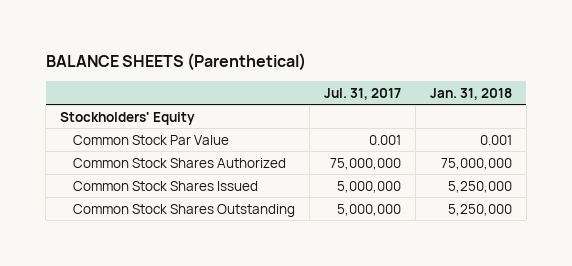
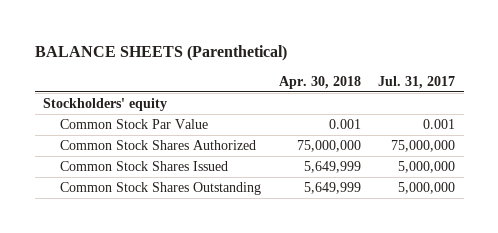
- | Jul. 31, 2017 | Jan. 31, 2018
+ | Apr. 30, 2018 | Jul. 31, 2017
- Stockholders' Equity
+ Stockholders' equity

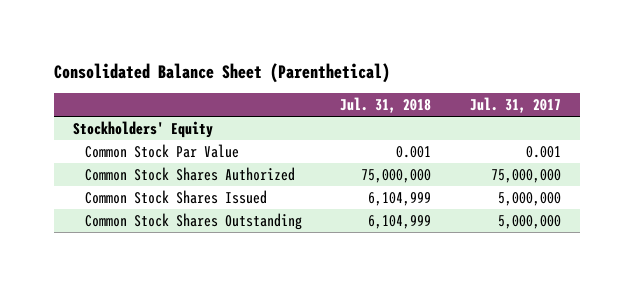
- BALANCE SHEETS (Parenthetical)
+ Consolidated Balance Sheet (Parenthetical)
- | Apr. 30, 2018 | Jul. 31, 2017
+ | Jul. 31, 2018 | Jul. 31, 2017
- Stockholders' equity
+ Stockholders' Equity

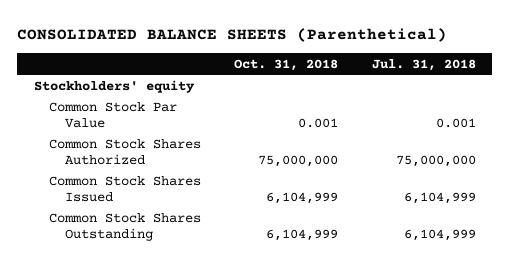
- Consolidated Balance Sheet (Parenthetical)
+ CONSOLIDATED BALANCE SHEETS (Parenthetical)
- | Jul. 31, 2018 | Jul. 31, 2017
+ | Oct. 31, 2018 | Jul. 31, 2018
- Stockholders' Equity
+ Stockholders' equity

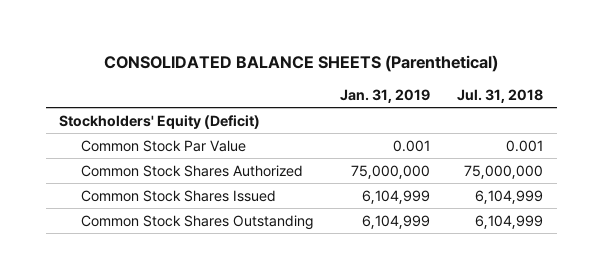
- | Oct. 31, 2018 | Jul. 31, 2018
+ | Jan. 31, 2019 | Jul. 31, 2018
- Stockholders' equity
+ Stockholders' Equity (Deficit)

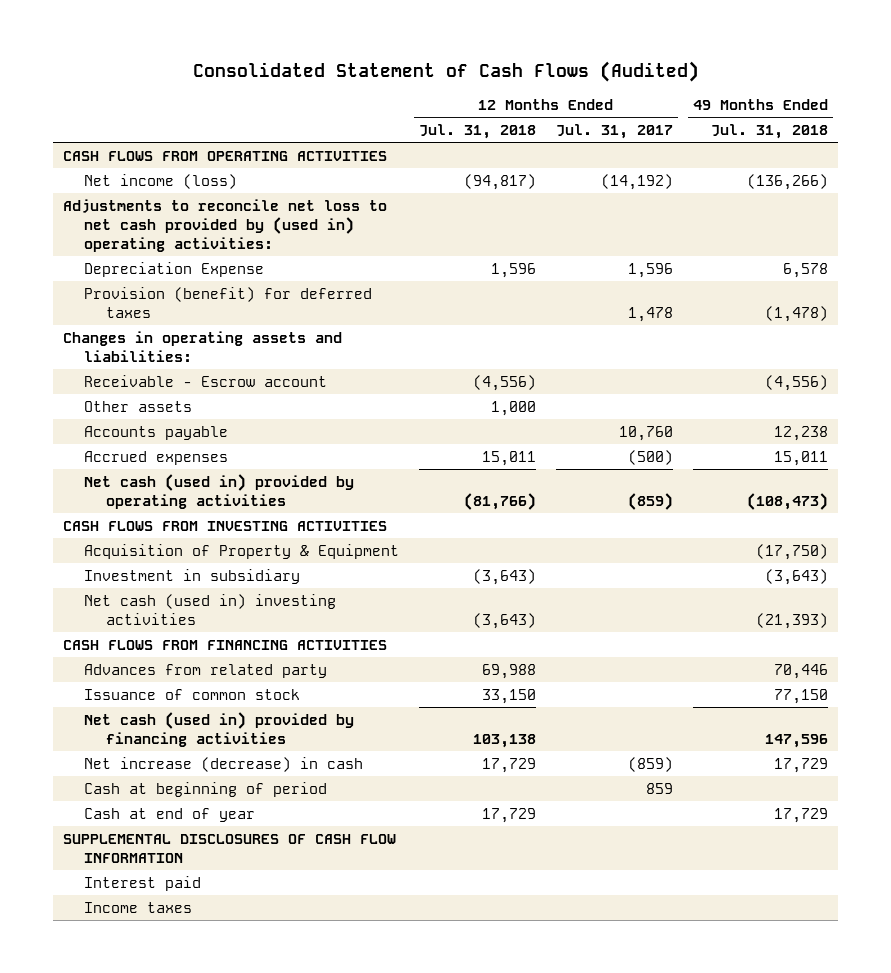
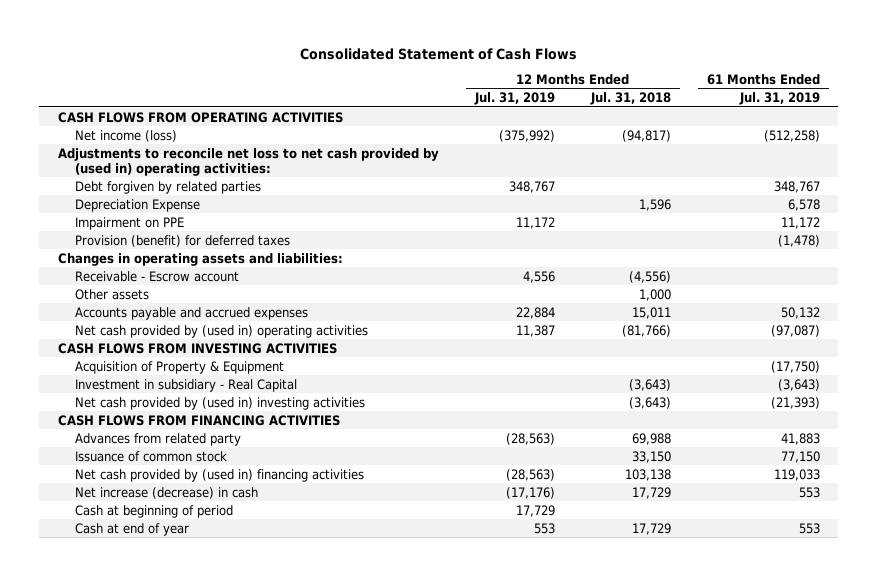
- Consolidated Statement of Cash Flows (Audited)
+ Consolidated Statement of Cash Flows
- | 12 Months Ended Jul. 31, 2018 | 12 Months Ended Jul. 31, 2017 | 49 Months Ended Jul. 31, 2018
+ | 12 Months Ended Jul. 31, 2019 | 12 Months Ended Jul. 31, 2018 | 61 Months Ended Jul. 31, 2019
+ Debt forgiven by related parties | 348,767 | | 348,767
+ Impairment on PPE | 11,172 | | 11,172
- Accounts payable | | 10,760 | 12,238
- Accrued expenses | 15,011 | (500) | 15,011
- Net cash (used in) provided by operating activities | (81,766) | (859) | (108,473)
+ Accounts payable and accrued expenses | 22,884 | 15,011 | 50,132
+ Net cash provided by (used in) operating activities | 11,387 | (81,766) | (97,087)
- Investment in subsidiary | (3,643) | | (3,643)
- Net cash (used in) investing activities | (3,643) | | (21,393)
+ Investment in subsidiary - Real Capital | | (3,643) | (3,643)
+ Net cash provided by (used in) investing activities | | (3,643) | (21,393)
- Net cash (used in) provided by financing activities | 103,138 | | 147,596
+ Net cash provided by (used in) financing activities | (28,563) | 103,138 | 119,033
- SUPPLEMENTAL DISCLOSURES OF CASH FLOW INFORMATION
- Interest paid
- Income taxes

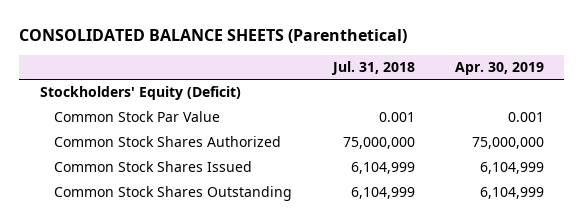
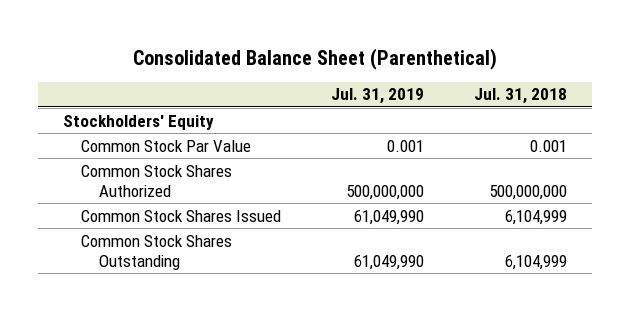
- CONSOLIDATED BALANCE SHEETS (Parenthetical)
+ Consolidated Balance Sheet (Parenthetical)
- | Jul. 31, 2018 | Apr. 30, 2019
+ | Jul. 31, 2019 | Jul. 31, 2018
- Stockholders' Equity (Deficit)
+ Stockholders' Equity
- Common Stock Shares Authorized | 75,000,000 | 75,000,000
+ Common Stock Shares Authorized | 500,000,000 | 500,000,000

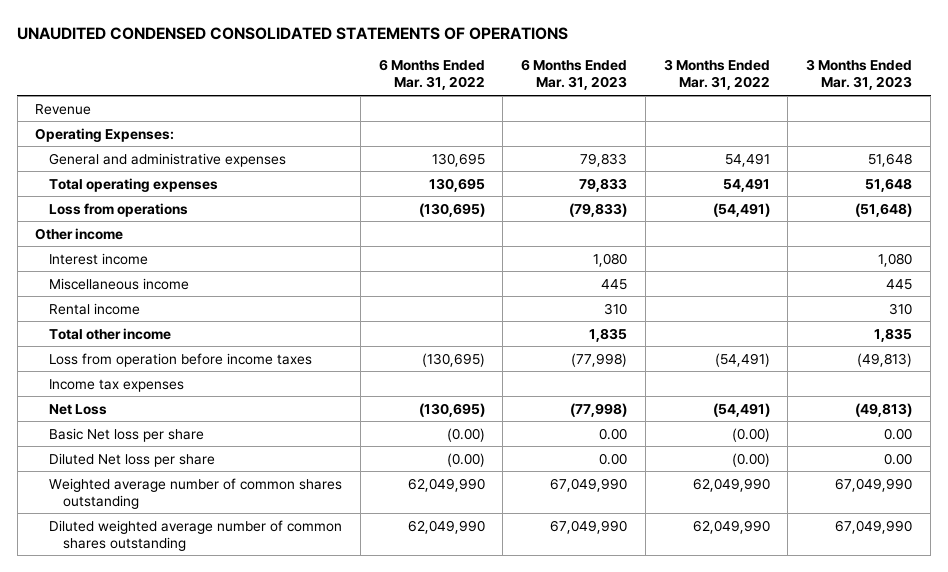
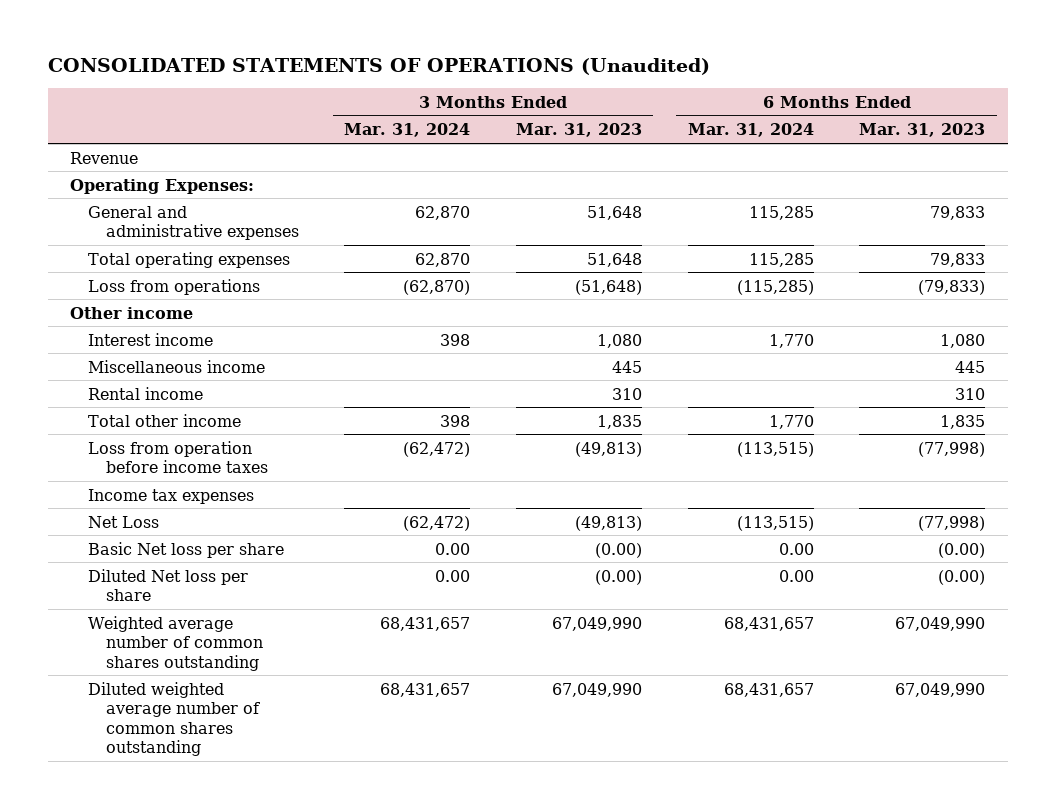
- UNAUDITED CONDENSED CONSOLIDATED STATEMENTS OF OPERATIONS
+ CONSOLIDATED STATEMENTS OF OPERATIONS (Unaudited)
- | 6 Months Ended Mar. 31, 2022 | 6 Months Ended Mar. 31, 2023 | 3 Months Ended Mar. 31, 2022 | 3 Months Ended Mar. 31, 2023
+ | 3 Months Ended Mar. 31, 2024 | 3 Months Ended Mar. 31, 2023 | 6 Months Ended Mar. 31, 2024 | 6 Months Ended Mar. 31, 2023
- Basic Net loss per share | (0.00) | 0.00 | (0.00) | 0.00
- Diluted Net loss per share | (0.00) | 0.00 | (0.00) | 0.00
+ Basic Net loss per share | 0.00 | (0.00) | 0.00 | (0.00)
+ Diluted Net loss per share | 0.00 | (0.00) | 0.00 | (0.00)

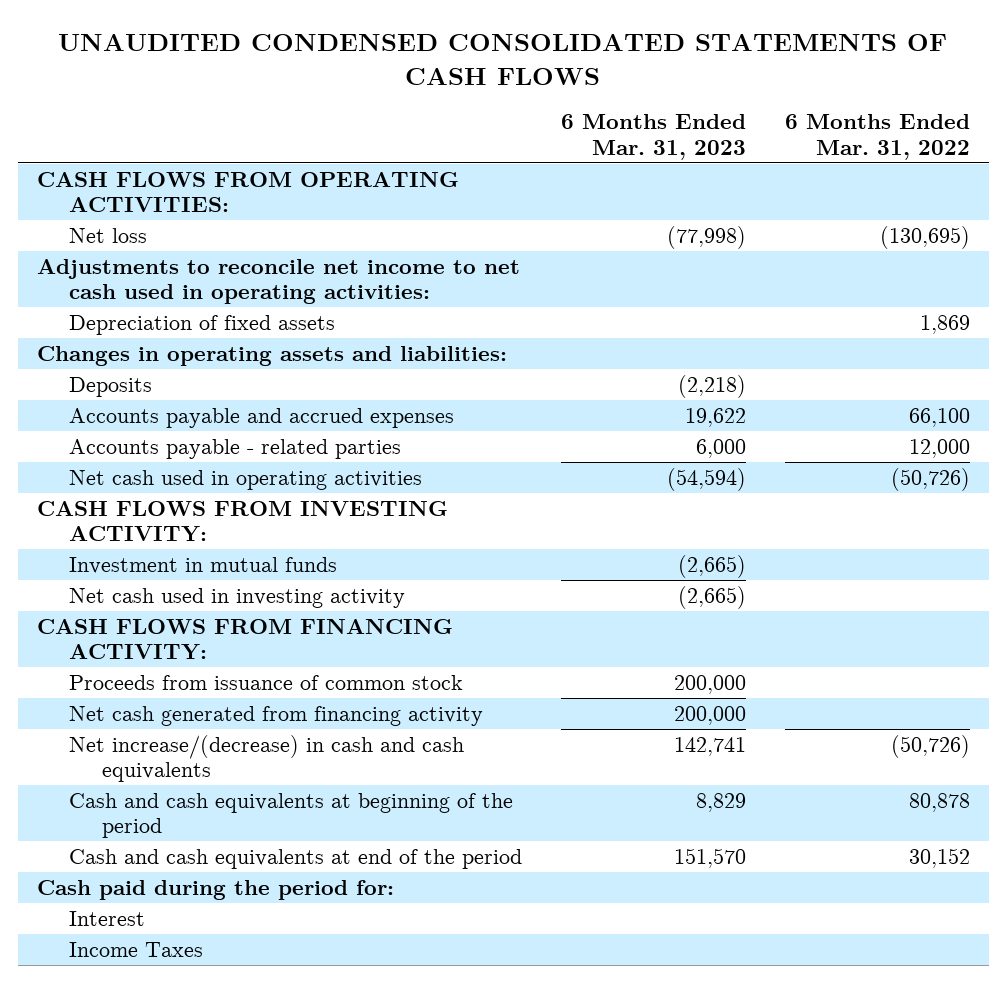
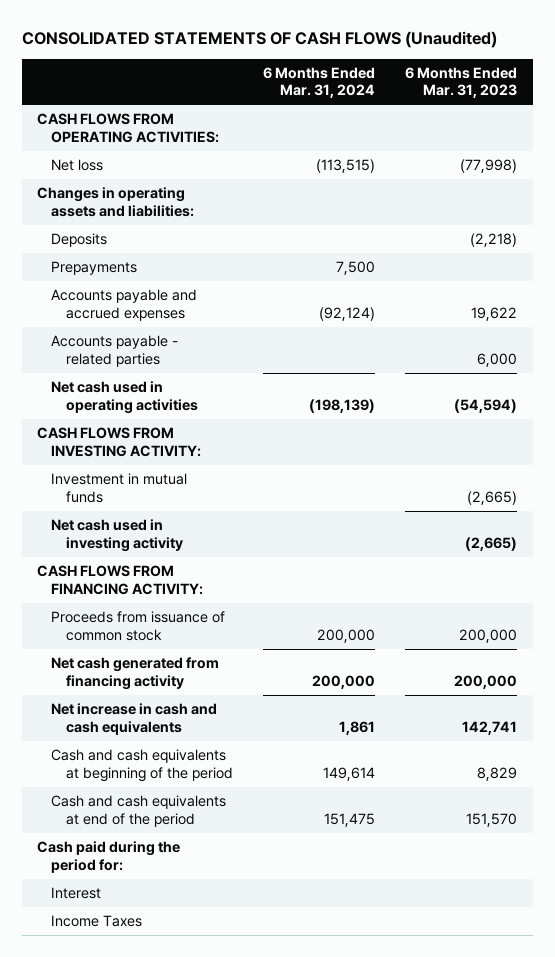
- UNAUDITED CONDENSED CONSOLIDATED STATEMENTS OF CASH FLOWS
+ CONSOLIDATED STATEMENTS OF CASH FLOWS (Unaudited)
- | 6 Months Ended Mar. 31, 2023 | 6 Months Ended Mar. 31, 2022
+ | 6 Months Ended Mar. 31, 2024 | 6 Months Ended Mar. 31, 2023
- Adjustments to reconcile net income to net cash used in operating activities:
- Depreciation of fixed assets | | 1,869
+ Prepayments | 7,500 |
- Net increase/(decrease) in cash and cash equivalents | 142,741 | (50,726)
+ Net increase in cash and cash equivalents | 1,861 | 142,741

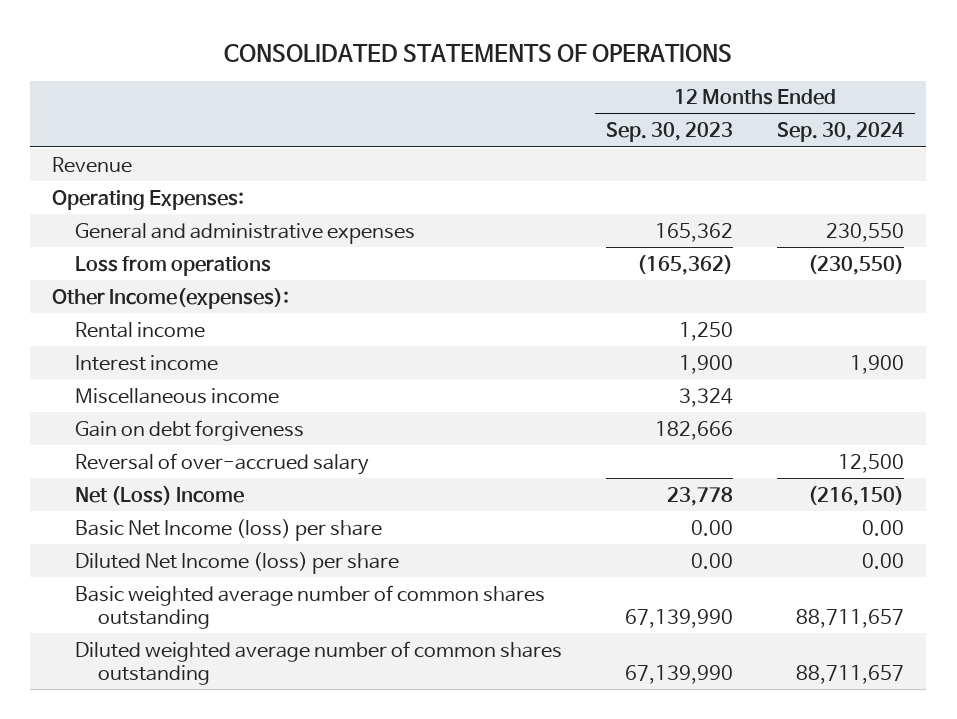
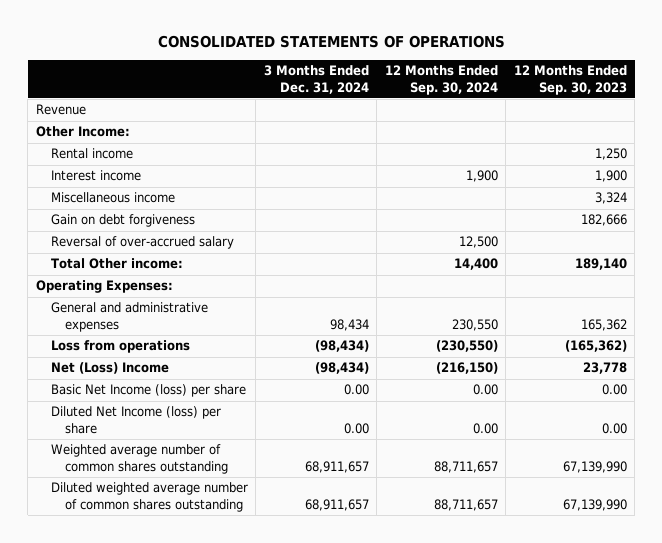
- | 12 Months Ended Sep. 30, 2023 | 12 Months Ended Sep. 30, 2024
+ | 3 Months Ended Dec. 31, 2024 | 12 Months Ended Sep. 30, 2024 | 12 Months Ended Sep. 30, 2023
- Other Income(expenses):
+ Other Income:
+ Total Other income: | | 14,400 | 189,140
moved down: Operating Expenses:
moved down: General and administrative expenses | 98,434 | 230,550 | 165,362
moved down: Loss from operations | (98,434) | (230,550) | (165,362)
- Basic weighted average number of common shares outstanding | 67,139,990 | 88,711,657
+ Weighted average number of common shares outstanding | 68,911,657 | 88,711,657 | 67,139,990

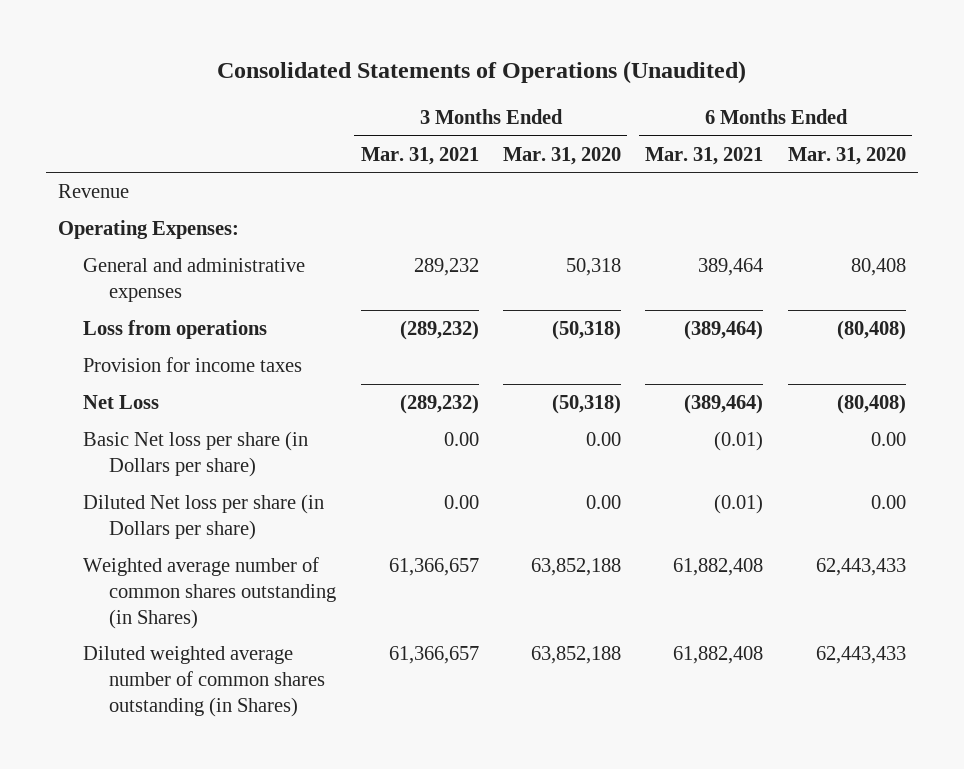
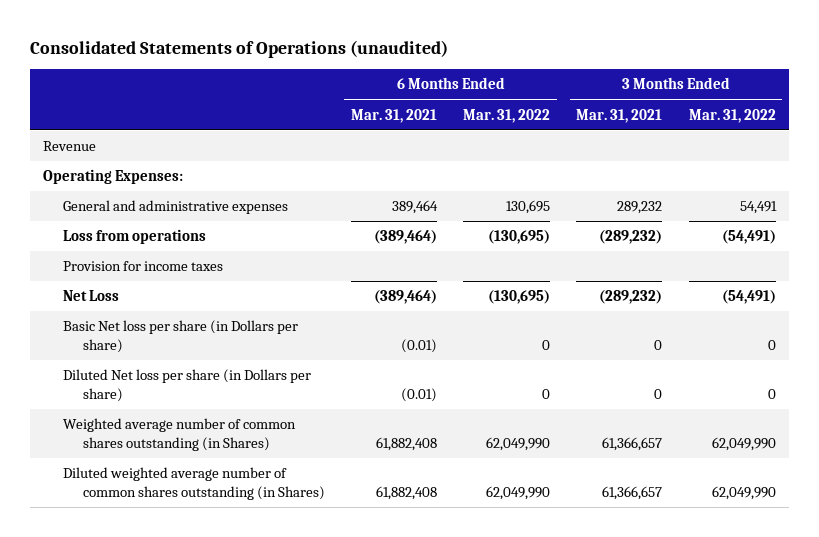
- Consolidated Statements of Operations (Unaudited)
+ Consolidated Statements of Operations (unaudited)
- | 3 Months Ended Mar. 31, 2021 | 3 Months Ended Mar. 31, 2020 | 6 Months Ended Mar. 31, 2021 | 6 Months Ended Mar. 31, 2020
+ | 6 Months Ended Mar. 31, 2021 | 6 Months Ended Mar. 31, 2022 | 3 Months Ended Mar. 31, 2021 | 3 Months Ended Mar. 31, 2022
- Basic Net loss per share (in Dollars per share) | 0.00 | 0.00 | (0.01) | 0.00
- Diluted Net loss per share (in Dollars per share) | 0.00 | 0.00 | (0.01) | 0.00
+ Basic Net loss per share (in Dollars per share) | (0.01) | 0 | 0 | 0
+ Diluted Net loss per share (in Dollars per share) | (0.01) | 0 | 0 | 0

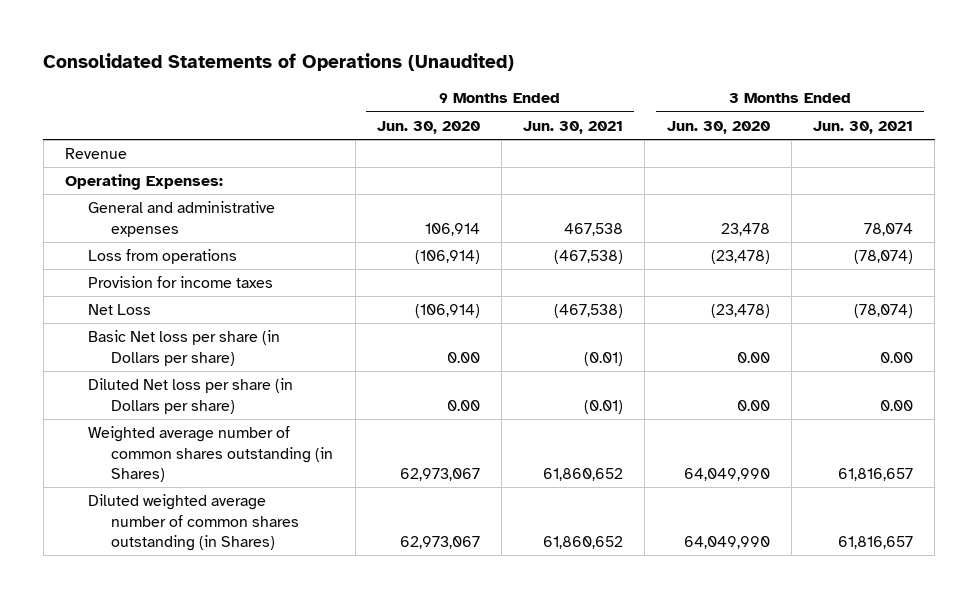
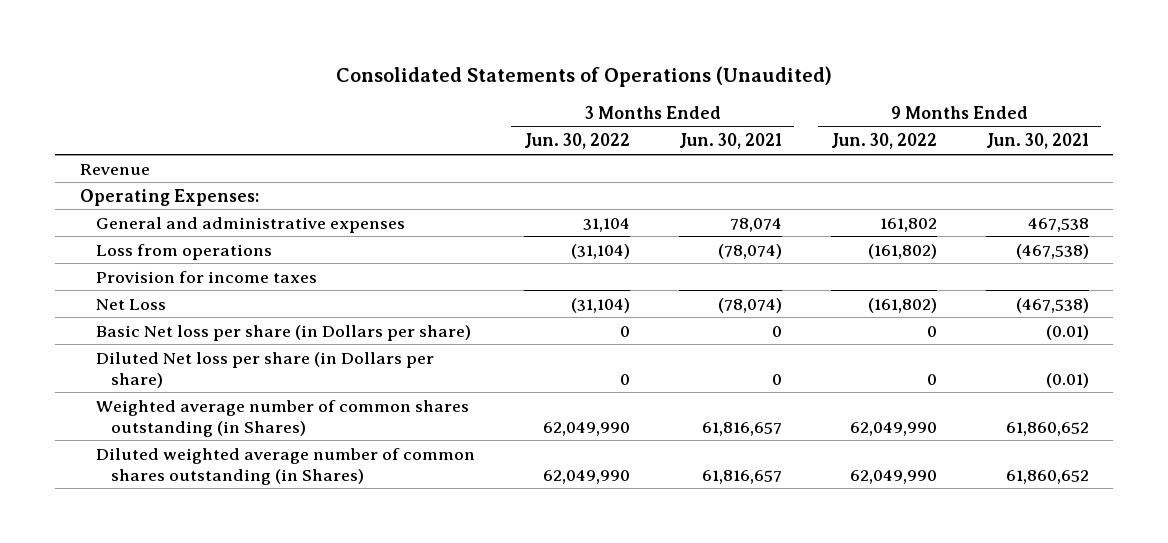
- | 9 Months Ended Jun. 30, 2020 | 9 Months Ended Jun. 30, 2021 | 3 Months Ended Jun. 30, 2020 | 3 Months Ended Jun. 30, 2021
+ | 3 Months Ended Jun. 30, 2022 | 3 Months Ended Jun. 30, 2021 | 9 Months Ended Jun. 30, 2022 | 9 Months Ended Jun. 30, 2021
- Basic Net loss per share (in Dollars per share) | 0.00 | (0.01) | 0.00 | 0.00
- Diluted Net loss per share (in Dollars per share) | 0.00 | (0.01) | 0.00 | 0.00
+ Basic Net loss per share (in Dollars per share) | 0 | 0 | 0 | (0.01)
+ Diluted Net loss per share (in Dollars per share) | 0 | 0 | 0 | (0.01)

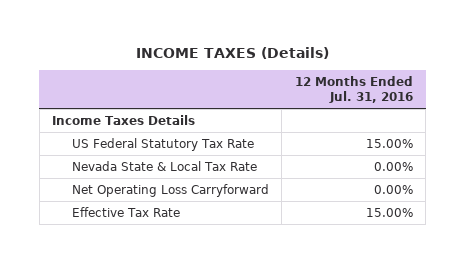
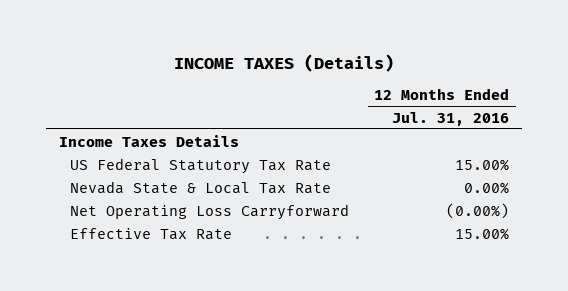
- Net Operating Loss Carryforward | 0.00%
+ Net Operating Loss Carryforward | (0.00%)

